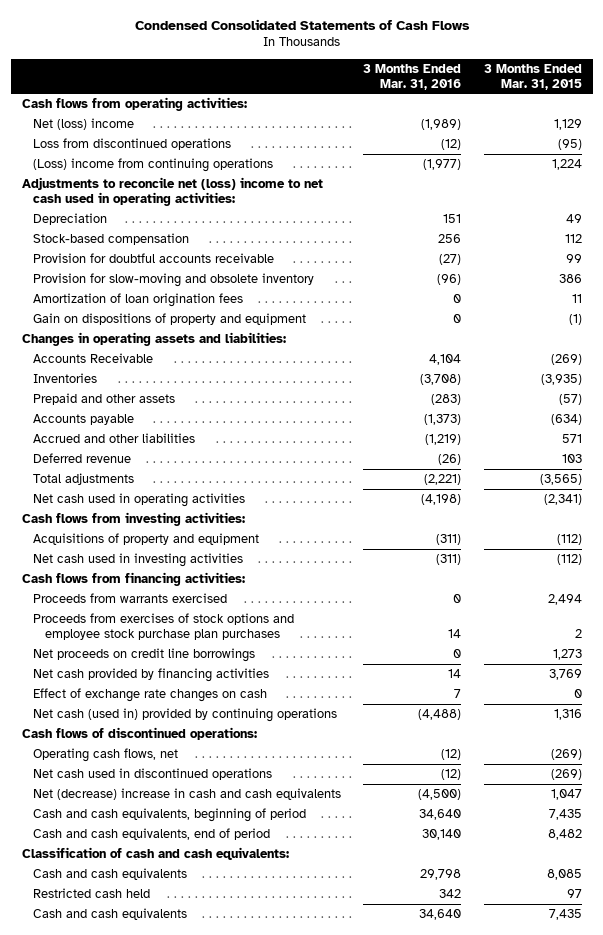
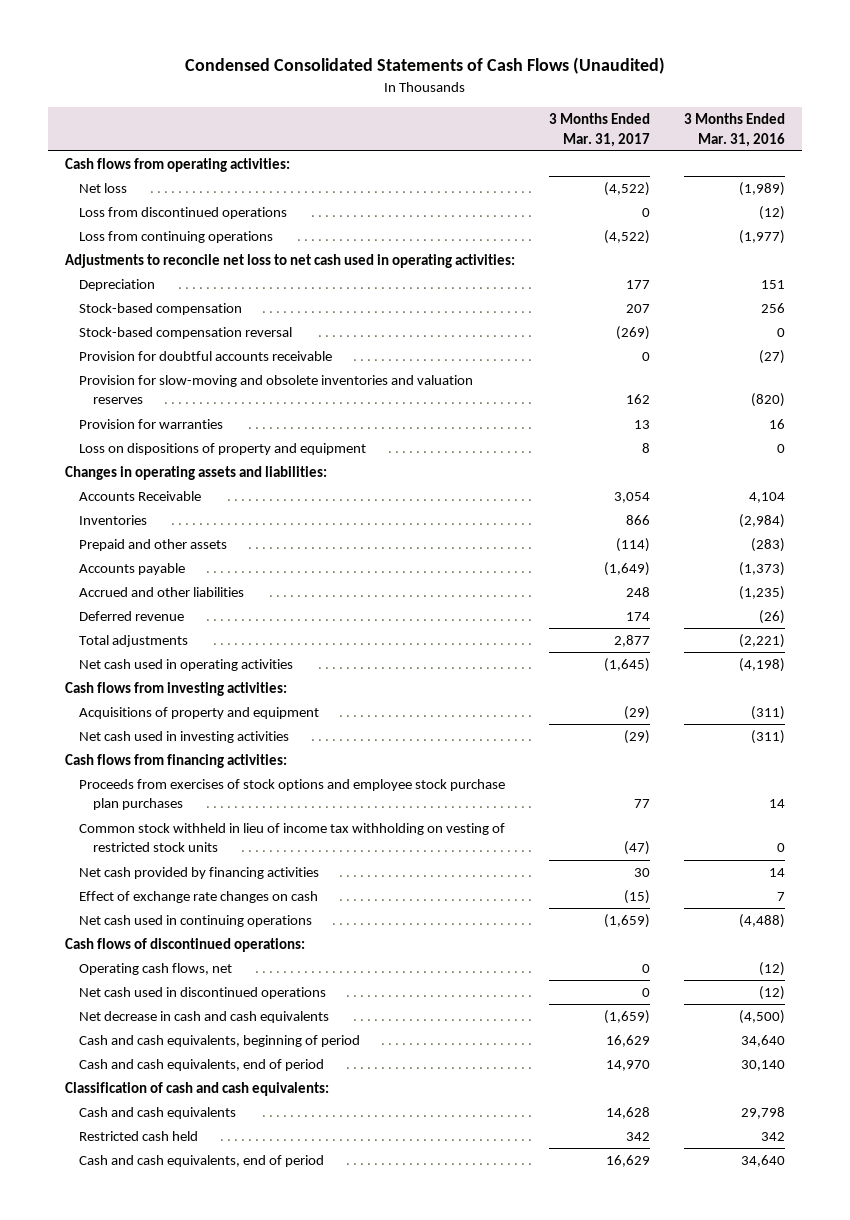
- Condensed Consolidated Statements of Cash Flows
+ Condensed Consolidated Statements of Cash Flows (Unaudited)
- | 3 Months Ended Mar. 31, 2016 | 3 Months Ended Mar. 31, 2015
+ | 3 Months Ended Mar. 31, 2017 | 3 Months Ended Mar. 31, 2016
- Net (loss) income | (1,989) | 1,129
+ Net loss | (4,522) | (1,989)
- (Loss) income from continuing operations | (1,977) | 1,224
- Adjustments to reconcile net (loss) income to net cash used in operating activities:
+ Loss from continuing operations | (4,522) | (1,977)
+ Adjustments to reconcile net loss to net cash used in operating activities:
+ Stock-based compensation reversal | (269) | 0
- Provision for slow-moving and obsolete inventory | (96) | 386
- Amortization of loan origination fees | 0 | 11
- Gain on dispositions of property and equipment | 0 | (1)
+ Provision for slow-moving and obsolete inventories and valuation reserves | 162 | (820)
+ Provision for warranties | 13 | 16
+ Loss on dispositions of property and equipment | 8 | 0
- Inventories | (3,708) | (3,935)
+ Inventories | 866 | (2,984)
- Accrued and other liabilities | (1,219) | 571
+ Accrued and other liabilities | 248 | (1,235)
- Proceeds from warrants exercised | 0 | 2,494
- Net proceeds on credit line borrowings | 0 | 1,273
+ Common stock withheld in lieu of income tax withholding on vesting of restricted stock units | (47) | 0
- Net cash (used in) provided by continuing operations | (4,488) | 1,316
+ Net cash used in continuing operations | (1,659) | (4,488)
- Net (decrease) increase in cash and cash equivalents | (4,500) | 1,047
+ Net decrease in cash and cash equivalents | (1,659) | (4,500)
- Cash and cash equivalents | 34,640 | 7,435
+ Cash and cash equivalents, end of period | 16,629 | 34,640

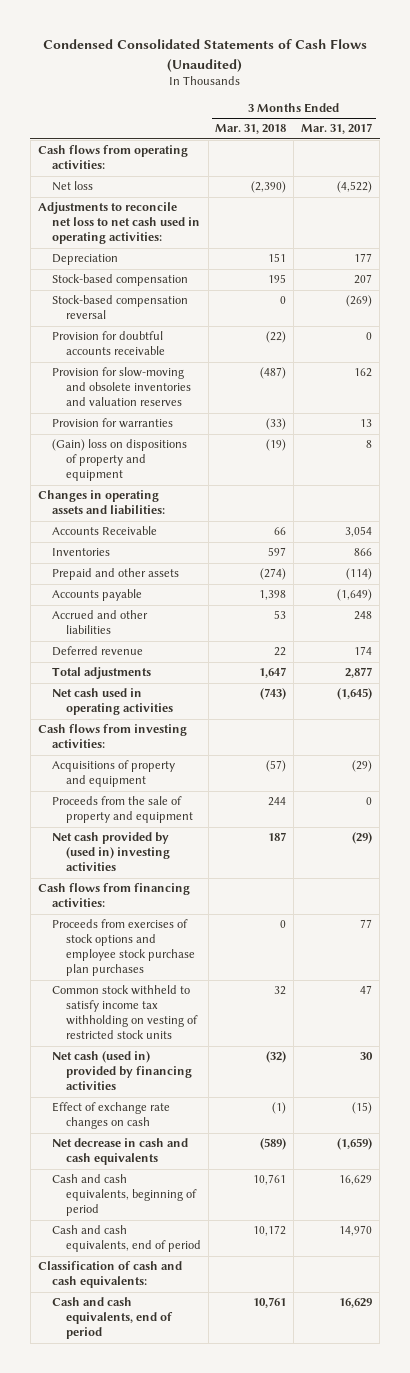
- | 3 Months Ended Mar. 31, 2017 | 3 Months Ended Mar. 31, 2016
+ | 3 Months Ended Mar. 31, 2018 | 3 Months Ended Mar. 31, 2017
- Loss from discontinued operations | 0 | (12)
- Loss from continuing operations | (4,522) | (1,977)
- Loss on dispositions of property and equipment | 8 | 0
+ (Gain) loss on dispositions of property and equipment | (19) | 8
- Net cash used in investing activities | (29) | (311)
+ Proceeds from the sale of property and equipment | 244 | 0
+ Net cash provided by (used in) investing activities | 187 | (29)
- Common stock withheld in lieu of income tax withholding on vesting of restricted stock units | (47) | 0
- Net cash provided by financing activities | 30 | 14
+ Common stock withheld to satisfy income tax withholding on vesting of restricted stock units | 32 | 47
+ Net cash (used in) provided by financing activities | (32) | 30
- Net cash used in continuing operations | (1,659) | (4,488)
- Cash flows of discontinued operations:
- Operating cash flows, net | 0 | (12)
- Net cash used in discontinued operations | 0 | (12)
- Cash and cash equivalents | 14,628 | 29,798
- Restricted cash held | 342 | 342

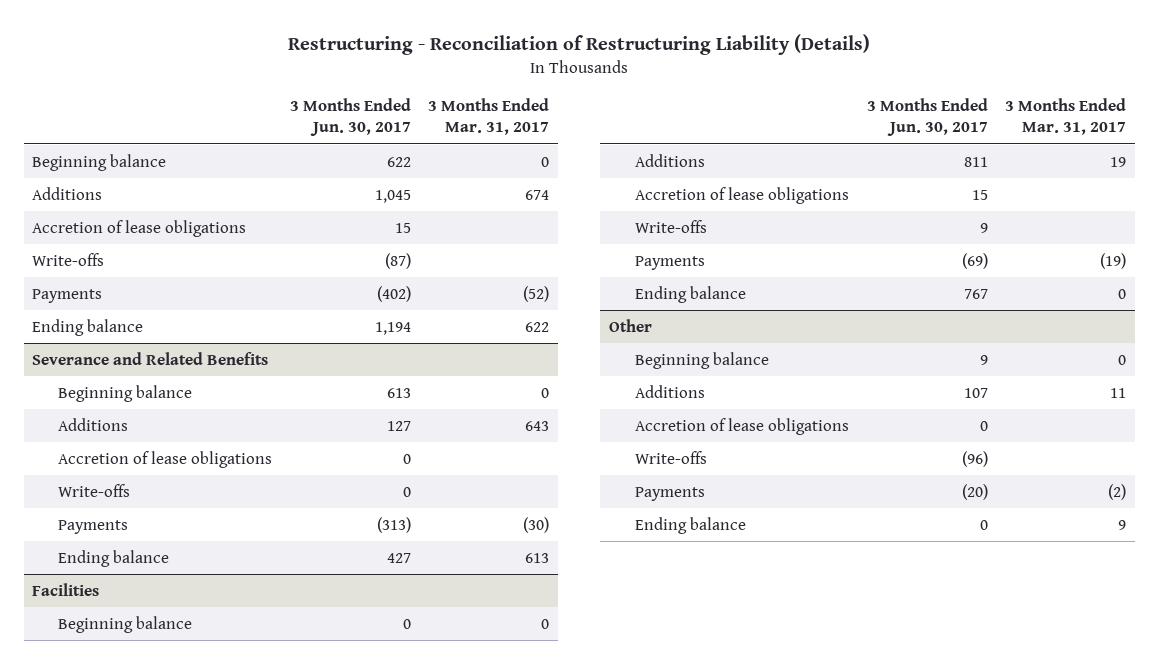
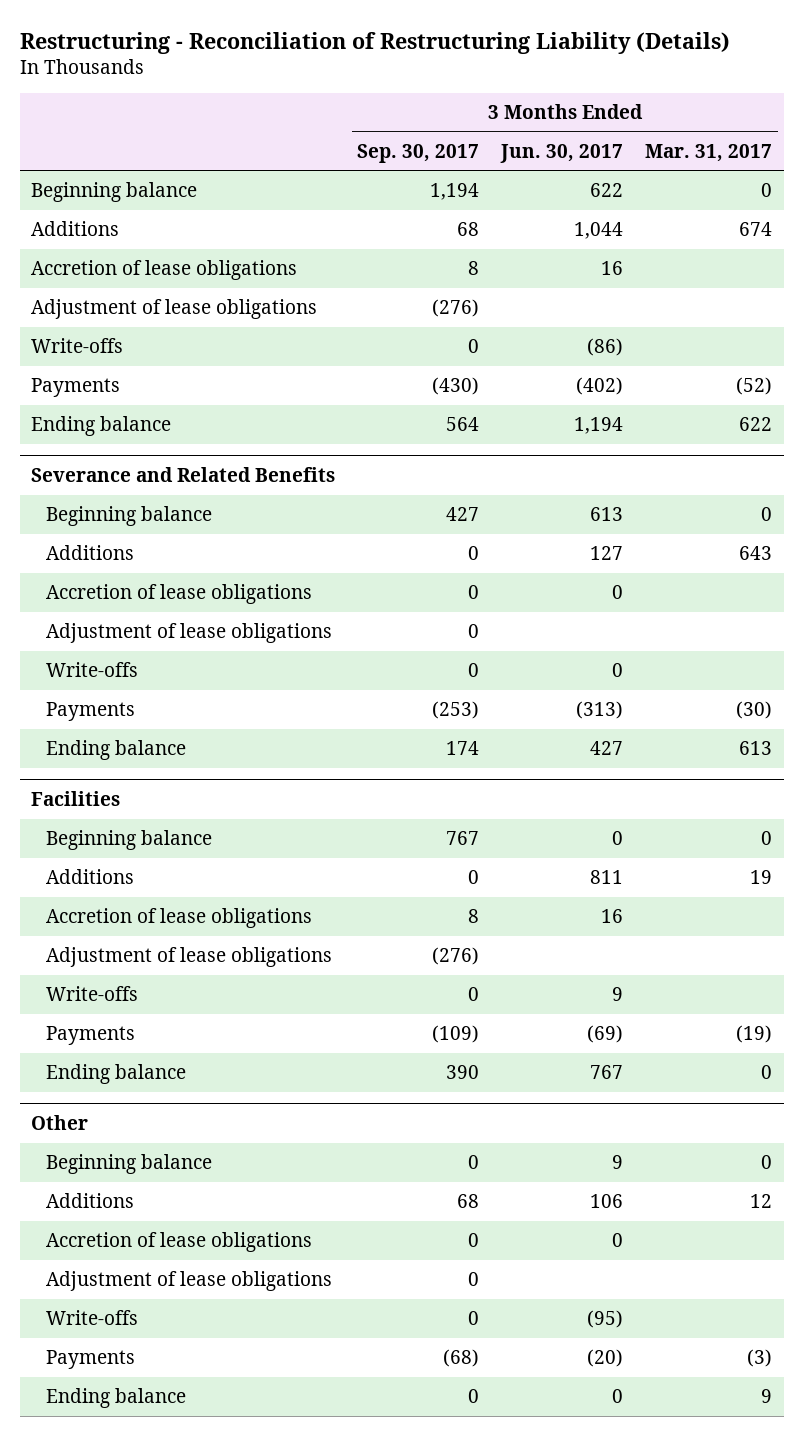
- | 3 Months Ended Jun. 30, 2017 | 3 Months Ended Mar. 31, 2017
+ | 3 Months Ended Sep. 30, 2017 | 3 Months Ended Jun. 30, 2017 | 3 Months Ended Mar. 31, 2017
- Additions | 1,045 | 674
- Accretion of lease obligations | 15 |
- Write-offs | (87) |
+ Additions | 68 | 1,044 | 674
+ Accretion of lease obligations | 8 | 16 |
+ Adjustment of lease obligations | (276) | |
+ Write-offs | 0 | (86) |
@ Severance and Related Benefits
+ Adjustment of lease obligations | 0 | |
@ Facilities
- Accretion of lease obligations | 15 |
+ Accretion of lease obligations | 8 | 16 |
+ Adjustment of lease obligations | (276) | |
@ Other
- Additions | 107 | 11
+ Additions | 68 | 106 | 12
- Write-offs | (96) |
- Payments | (20) | (2)
+ Adjustment of lease obligations | 0 | |
+ Write-offs | 0 | (95) |
+ Payments | (68) | (20) | (3)

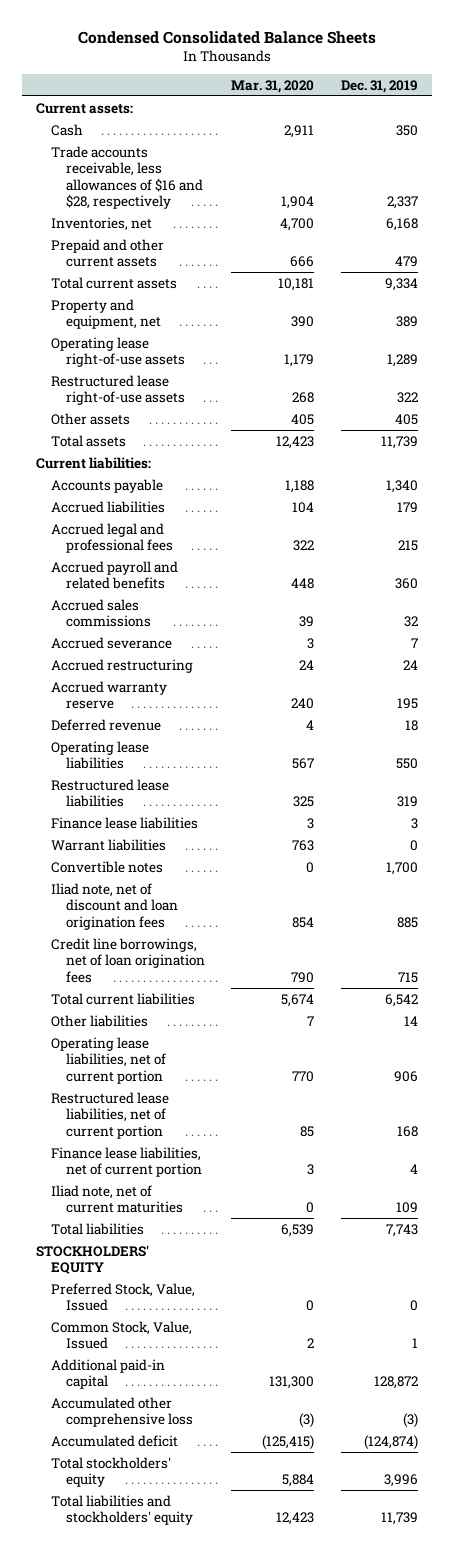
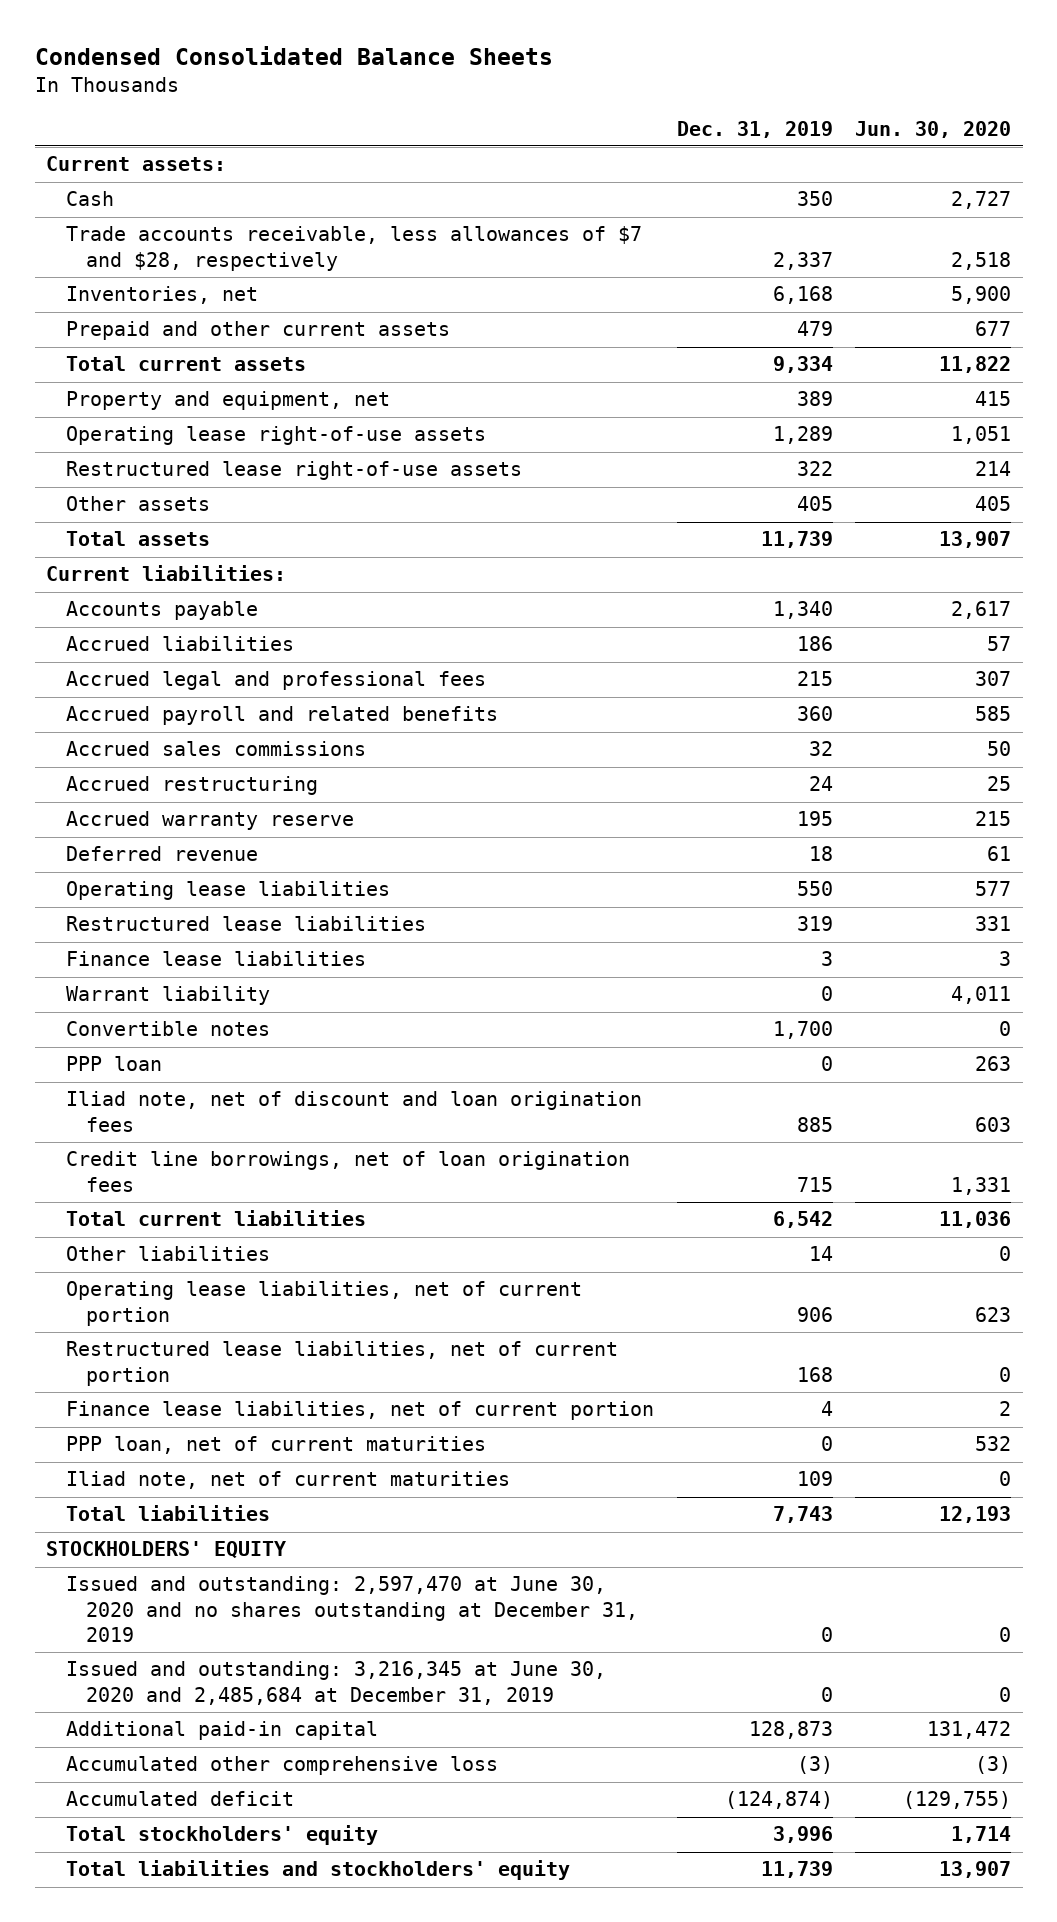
- | Mar. 31, 2020 | Dec. 31, 2019
+ | Dec. 31, 2019 | Jun. 30, 2020
- Trade accounts receivable, less allowances of $16 and $28, respectively | 1,904 | 2,337
+ Trade accounts receivable, less allowances of $7 and $28, respectively | 2,337 | 2,518
- Accrued liabilities | 104 | 179
+ Accrued liabilities | 186 | 57
- Accrued severance | 3 | 7
- Warrant liabilities | 763 | 0
+ Warrant liability | 0 | 4,011
+ PPP loan | 0 | 263
+ PPP loan, net of current maturities | 0 | 532
- Preferred Stock, Value, Issued | 0 | 0
- Common Stock, Value, Issued | 2 | 1
- Additional paid-in capital | 131,300 | 128,872
+ Issued and outstanding: 2,597,470 at June 30, 2020 and no shares outstanding at December 31, 2019 | 0 | 0
+ Issued and outstanding: 3,216,345 at June 30, 2020 and 2,485,684 at December 31, 2019 | 0 | 0
+ Additional paid-in capital | 128,873 | 131,472

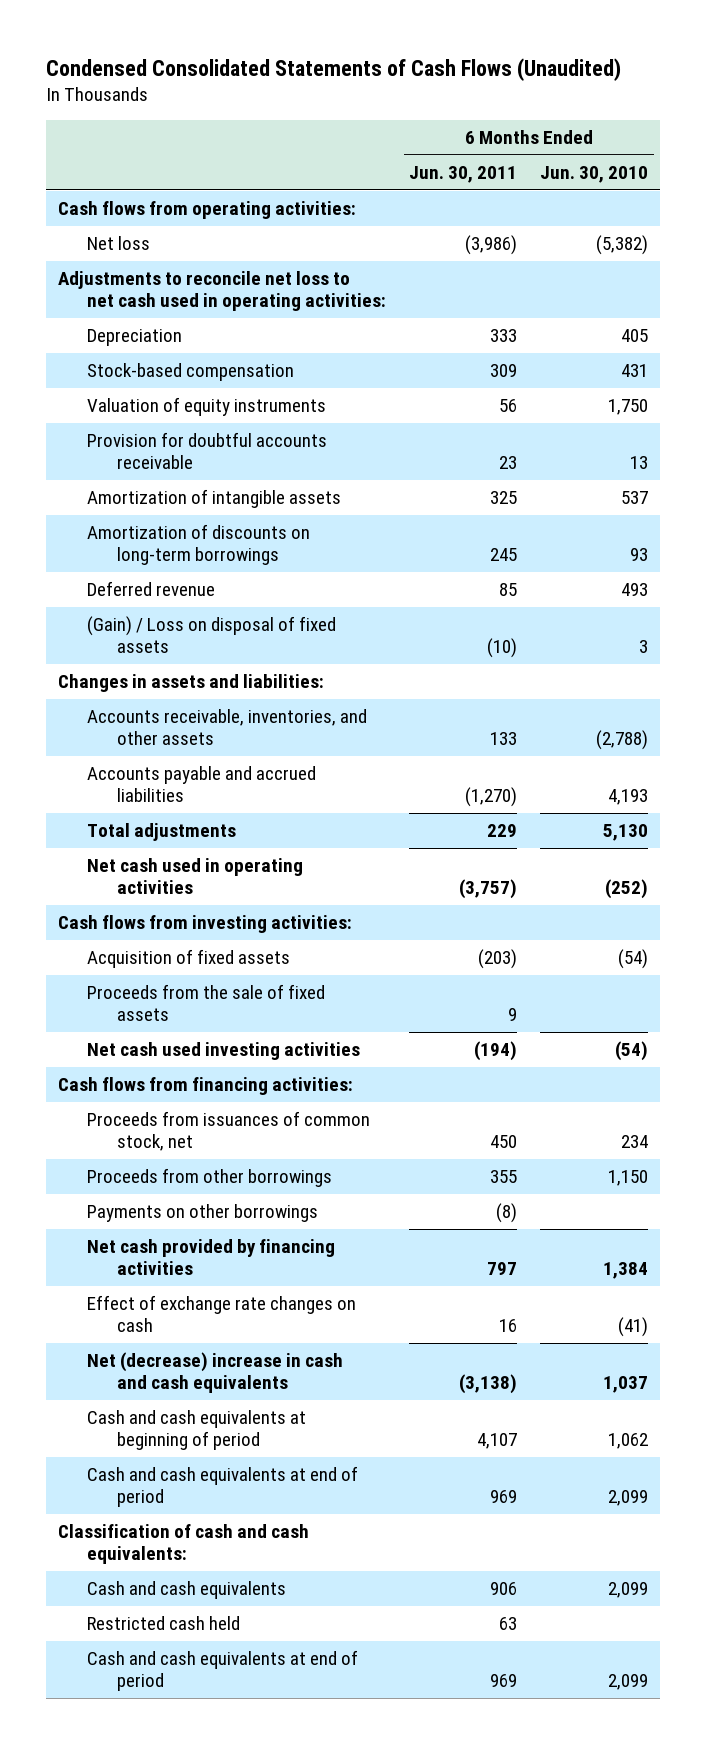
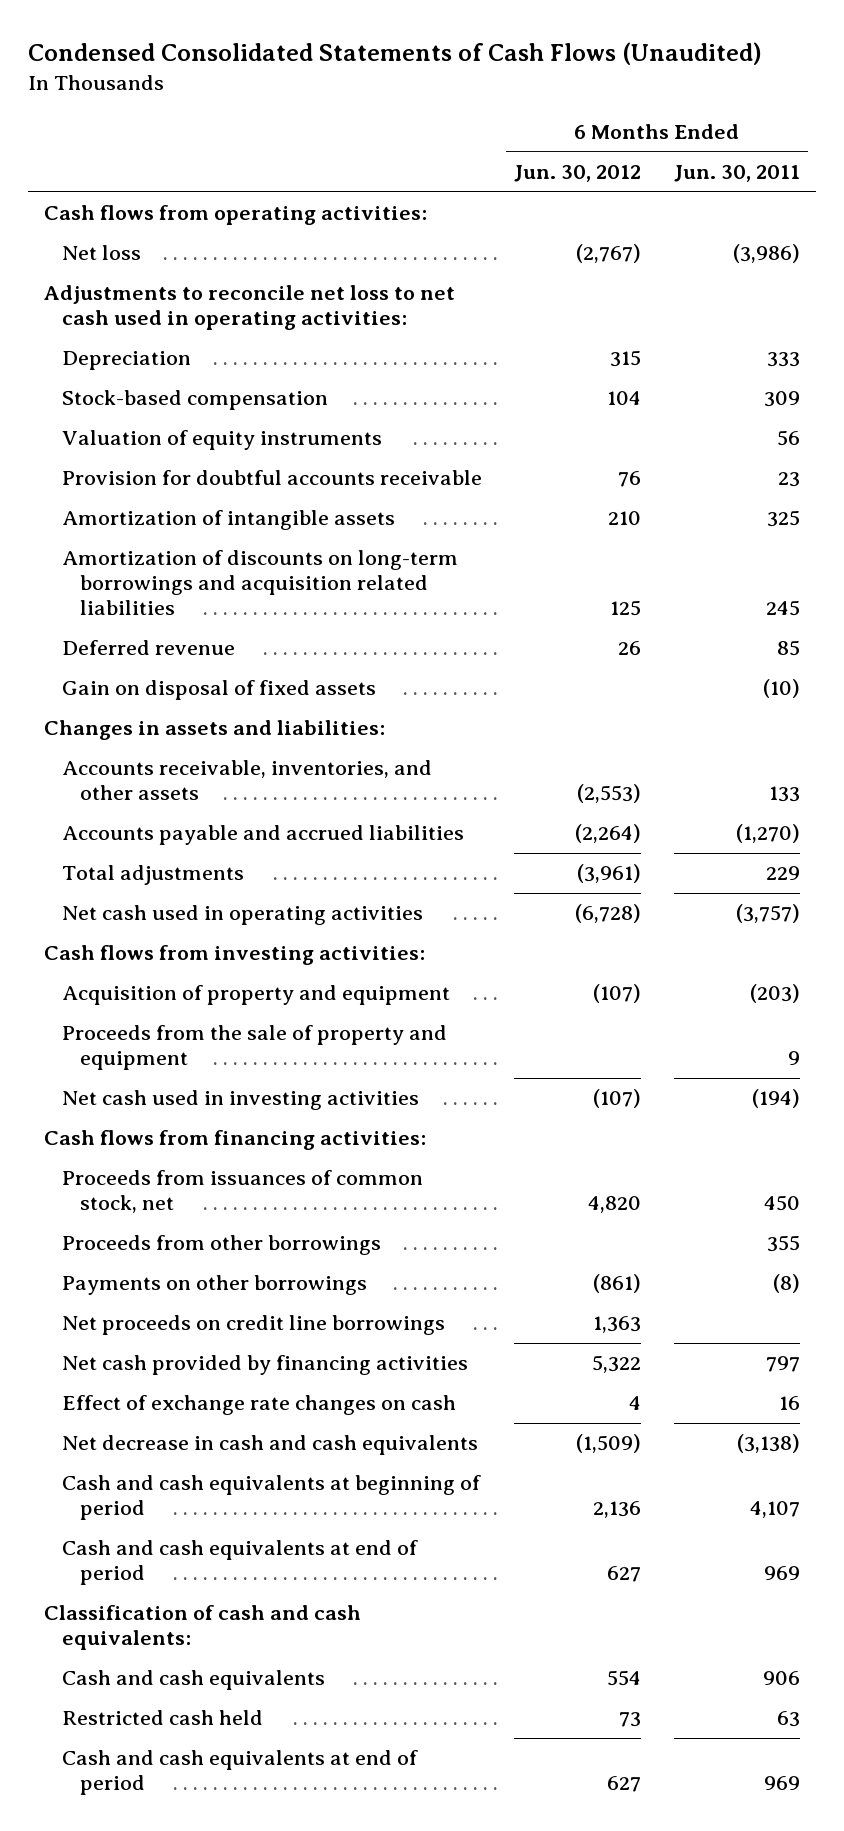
- | 6 Months Ended Jun. 30, 2011 | 6 Months Ended Jun. 30, 2010
+ | 6 Months Ended Jun. 30, 2012 | 6 Months Ended Jun. 30, 2011
- Amortization of discounts on long-term borrowings | 245 | 93
+ Amortization of discounts on long-term borrowings and acquisition related liabilities | 125 | 245
- (Gain) / Loss on disposal of fixed assets | (10) | 3
+ Gain on disposal of fixed assets | | (10)
- Acquisition of fixed assets | (203) | (54)
- Proceeds from the sale of fixed assets | 9 |
- Net cash used investing activities | (194) | (54)
+ Acquisition of property and equipment | (107) | (203)
+ Proceeds from the sale of property and equipment | | 9
+ Net cash used in investing activities | (107) | (194)
+ Net proceeds on credit line borrowings | 1,363 |
- Net (decrease) increase in cash and cash equivalents | (3,138) | 1,037
+ Net decrease in cash and cash equivalents | (1,509) | (3,138)

